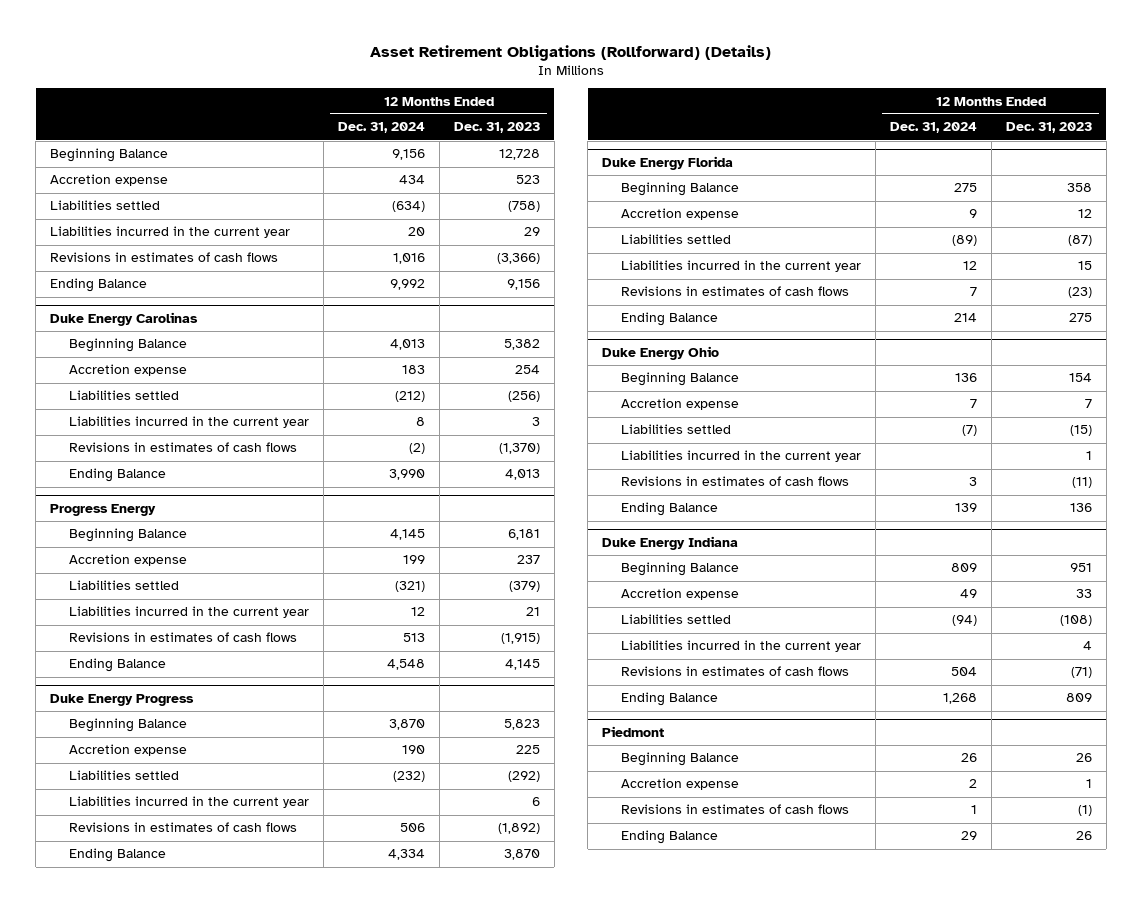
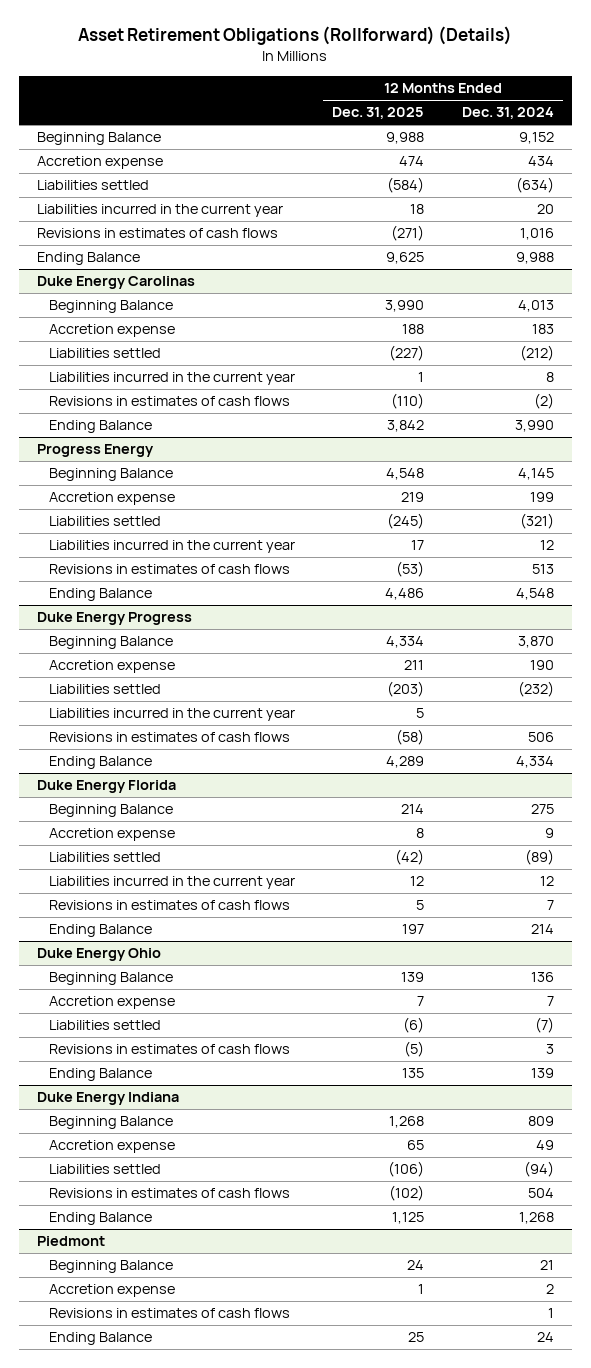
- | 12 Months Ended Dec. 31, 2024 | 12 Months Ended Dec. 31, 2023
+ | 12 Months Ended Dec. 31, 2025 | 12 Months Ended Dec. 31, 2024
- Beginning Balance | 9,156 | 12,728
+ Beginning Balance | 9,988 | 9,152
- Ending Balance | 9,992 | 9,156
+ Ending Balance | 9,625 | 9,988
@ Duke Energy Ohio
- Liabilities incurred in the current year | | 1
@ Duke Energy Indiana
- Liabilities incurred in the current year | | 4
@ Piedmont
- Beginning Balance | 26 | 26
+ Beginning Balance | 24 | 21
- Ending Balance | 29 | 26
+ Ending Balance | 25 | 24

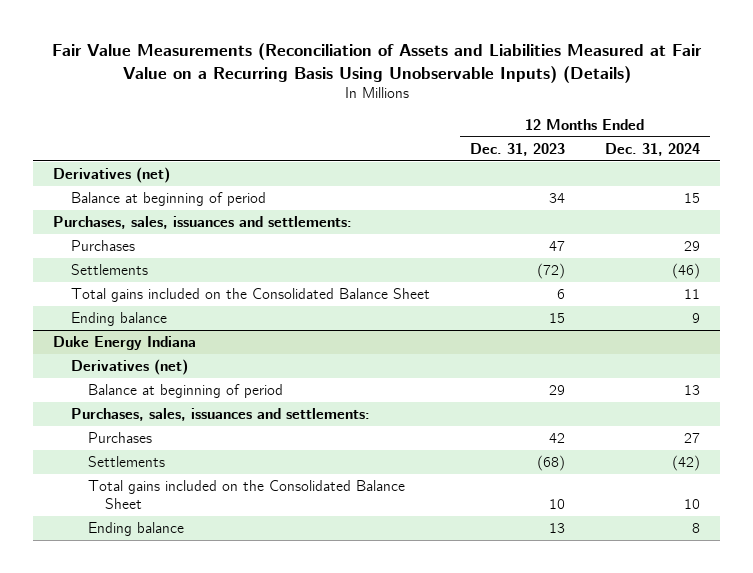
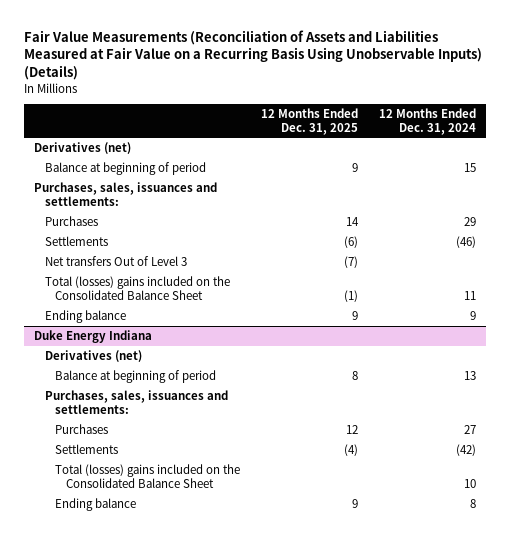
- | 12 Months Ended Dec. 31, 2023 | 12 Months Ended Dec. 31, 2024
+ | 12 Months Ended Dec. 31, 2025 | 12 Months Ended Dec. 31, 2024
- Total gains included on the Consolidated Balance Sheet | 6 | 11
+ Net transfers Out of Level 3 | (7) |
+ Total (losses) gains included on the Consolidated Balance Sheet | (1) | 11
@ Duke Energy Indiana
- Total gains included on the Consolidated Balance Sheet | 10 | 10
+ Total (losses) gains included on the Consolidated Balance Sheet | | 10

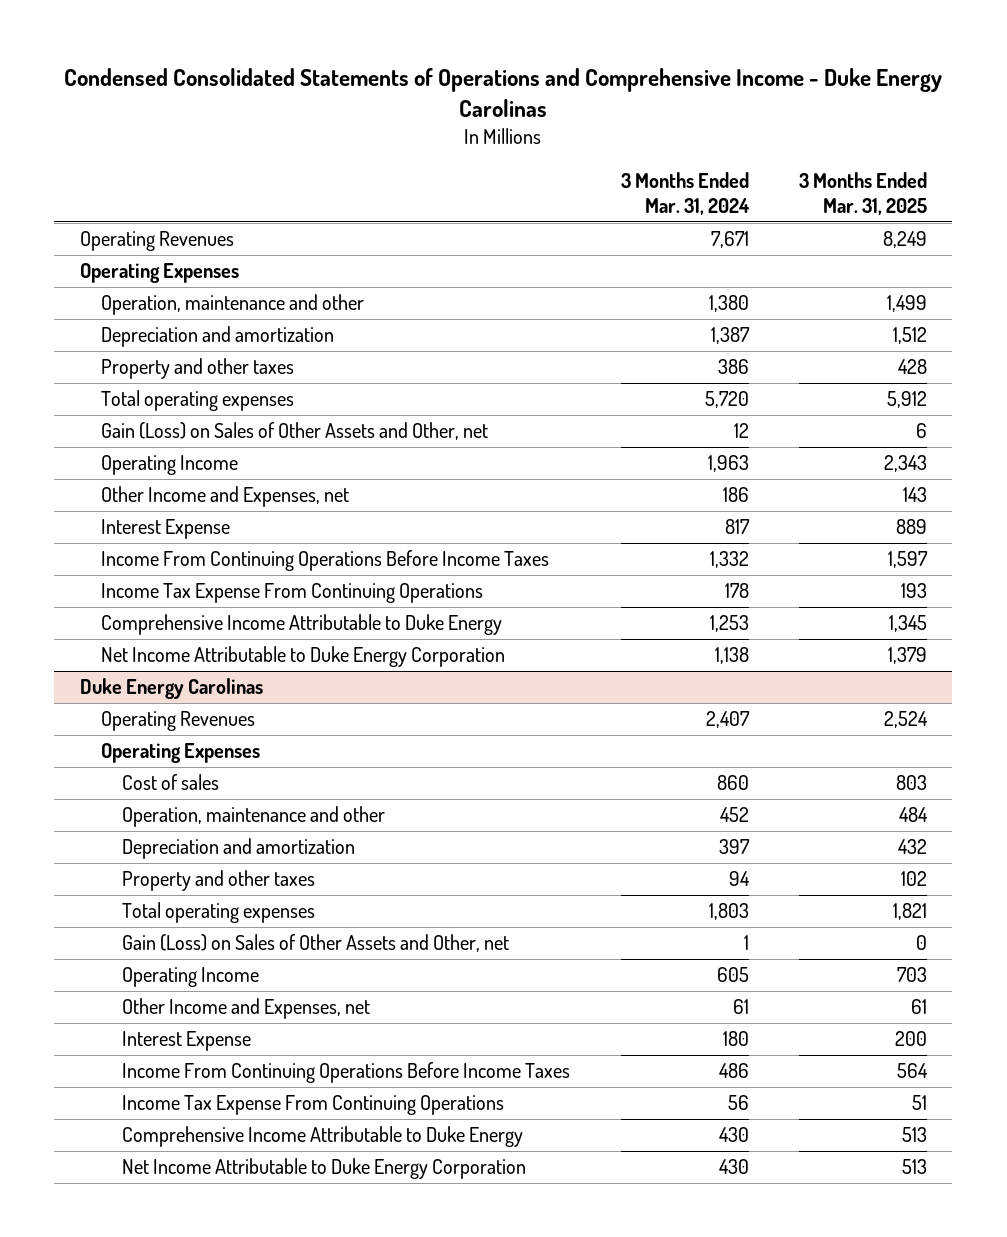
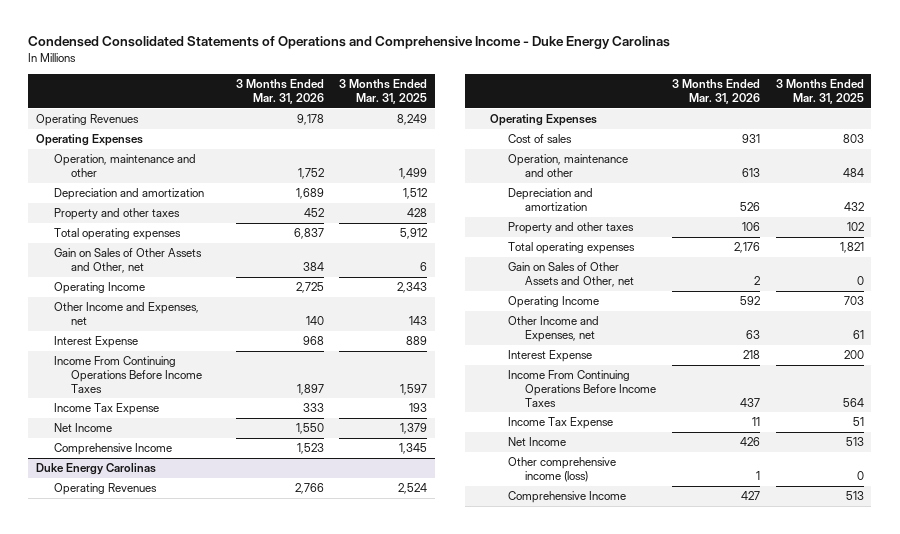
- | 3 Months Ended Mar. 31, 2024 | 3 Months Ended Mar. 31, 2025
+ | 3 Months Ended Mar. 31, 2026 | 3 Months Ended Mar. 31, 2025
- Gain (Loss) on Sales of Other Assets and Other, net | 12 | 6
+ Gain on Sales of Other Assets and Other, net | 384 | 6
- Income Tax Expense From Continuing Operations | 178 | 193
- Comprehensive Income Attributable to Duke Energy | 1,253 | 1,345
- Net Income Attributable to Duke Energy Corporation | 1,138 | 1,379
+ Income Tax Expense | 333 | 193
+ Net Income | 1,550 | 1,379
+ Comprehensive Income | 1,523 | 1,345
@ Duke Energy Carolinas
- Gain (Loss) on Sales of Other Assets and Other, net | 1 | 0
+ Gain on Sales of Other Assets and Other, net | 2 | 0
- Income Tax Expense From Continuing Operations | 56 | 51
- Comprehensive Income Attributable to Duke Energy | 430 | 513
- Net Income Attributable to Duke Energy Corporation | 430 | 513
+ Income Tax Expense | 11 | 51
+ Net Income | 426 | 513
+ Other comprehensive income (loss) | 1 | 0
+ Comprehensive Income | 427 | 513

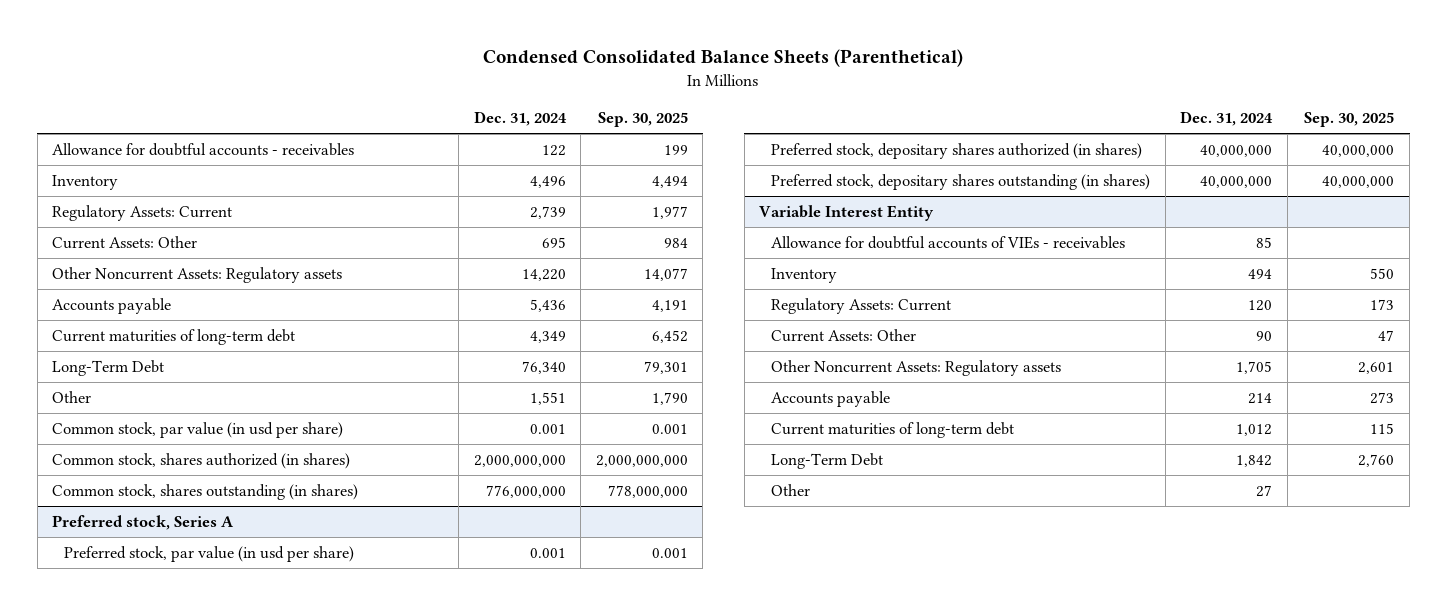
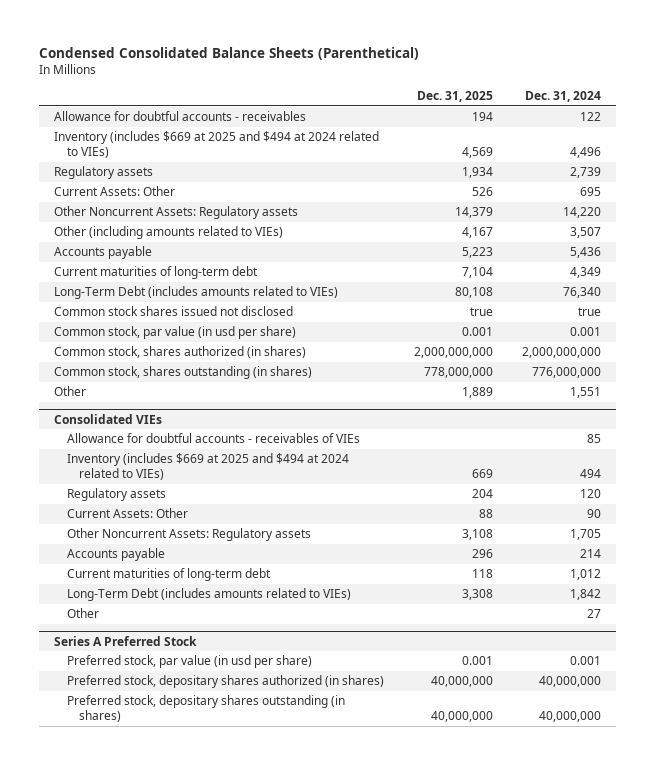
- | Dec. 31, 2024 | Sep. 30, 2025
+ | Dec. 31, 2025 | Dec. 31, 2024
- Inventory | 4,496 | 4,494
- Regulatory Assets: Current | 2,739 | 1,977
+ Inventory (includes $669 at 2025 and $494 at 2024 related to VIEs) | 4,569 | 4,496
+ Regulatory assets | 1,934 | 2,739
+ Other (including amounts related to VIEs) | 4,167 | 3,507
- Long-Term Debt | 76,340 | 79,301
+ Long-Term Debt (includes amounts related to VIEs) | 80,108 | 76,340
+ Common stock shares issued not disclosed | true | true
- Preferred stock, Series A
- Preferred stock, par value (in usd per share) | 0.001 | 0.001
- Preferred stock, depositary shares authorized (in shares) | 40,000,000 | 40,000,000
- Preferred stock, depositary shares outstanding (in shares) | 40,000,000 | 40,000,000
- Variable Interest Entity
- Allowance for doubtful accounts of VIEs - receivables | 85 |
- Inventory | 494 | 550
- Regulatory Assets: Current | 120 | 173
moved down: Other | 1,889 | 1,551
+ Consolidated VIEs
+ Allowance for doubtful accounts - receivables of VIEs | | 85
+ Inventory (includes $669 at 2025 and $494 at 2024 related to VIEs) | 669 | 494
+ Regulatory assets | 204 | 120
- Long-Term Debt | 1,842 | 2,760
+ Long-Term Debt (includes amounts related to VIEs) | 3,308 | 1,842
+ Series A Preferred Stock
+ Preferred stock, par value (in usd per share) | 0.001 | 0.001
+ Preferred stock, depositary shares authorized (in shares) | 40,000,000 | 40,000,000
+ Preferred stock, depositary shares outstanding (in shares) | 40,000,000 | 40,000,000

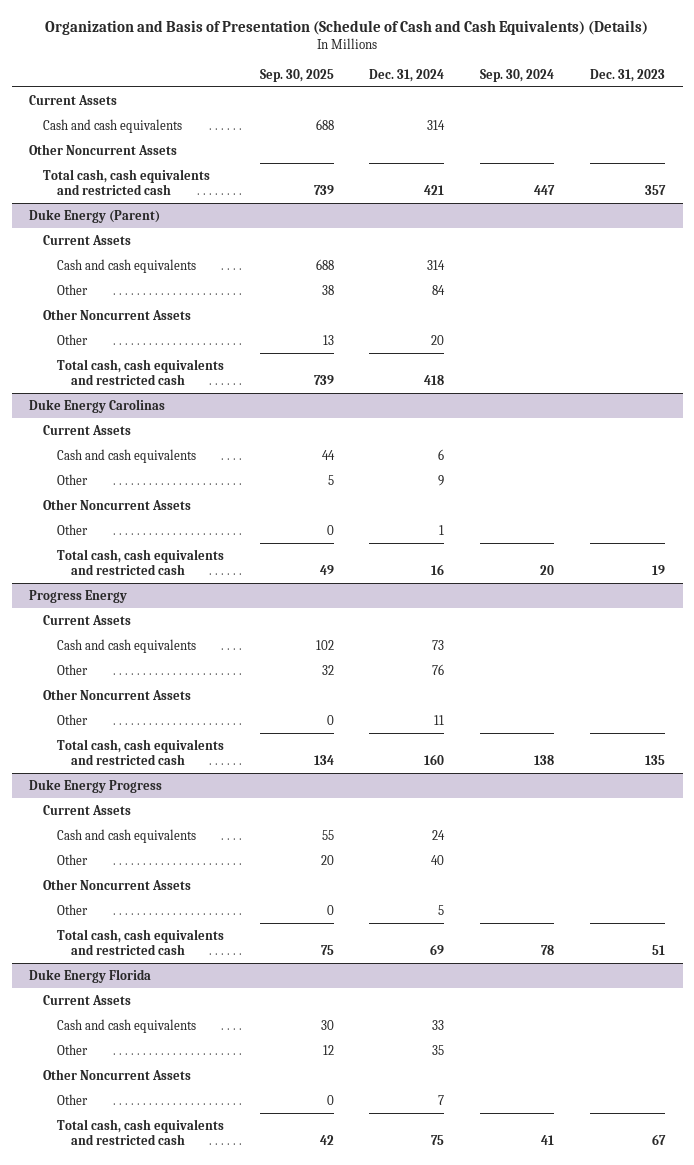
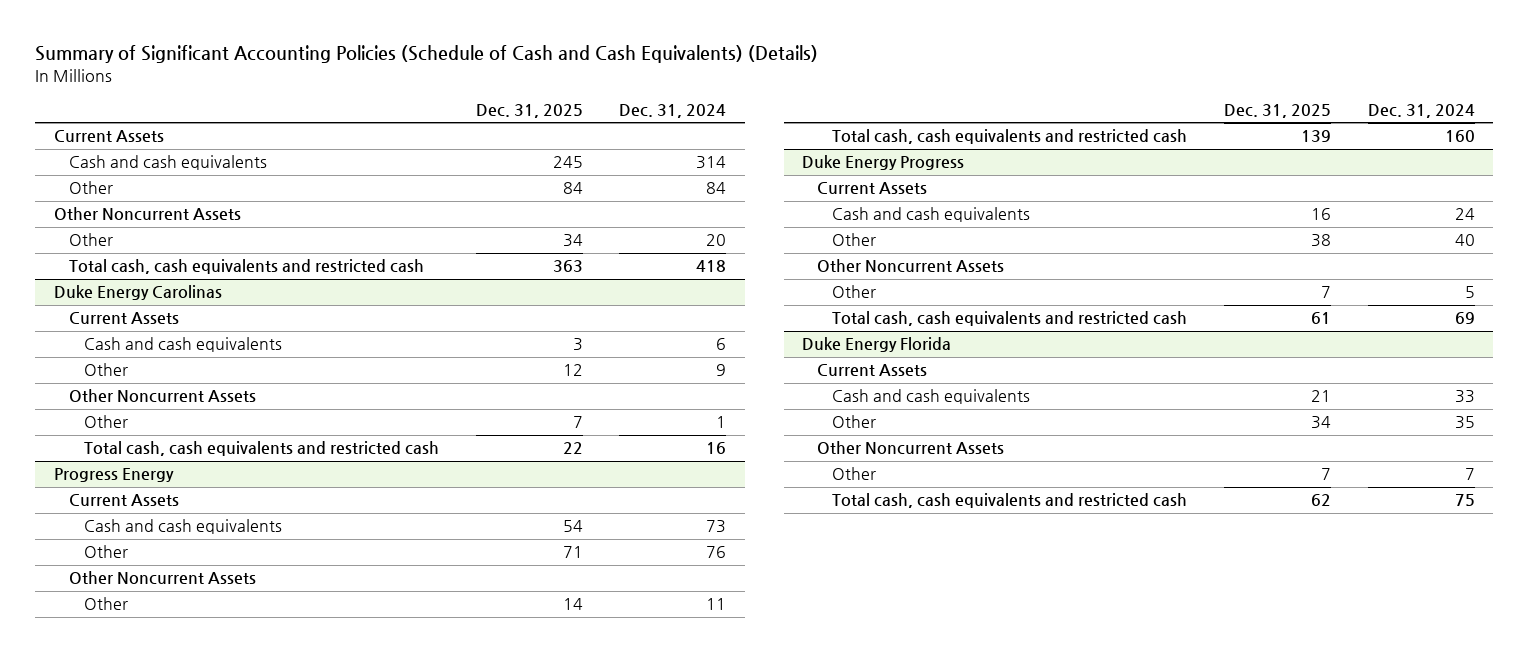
- Organization and Basis of Presentation (Schedule of Cash and Cash Equivalents) (Details)
+ Summary of Significant Accounting Policies (Schedule of Cash and Cash Equivalents) (Details)
- | Sep. 30, 2025 | Dec. 31, 2024 | Sep. 30, 2024 | Dec. 31, 2023
+ | Dec. 31, 2025 | Dec. 31, 2024
- Other Noncurrent Assets
- Total cash, cash equivalents and restricted cash | 739 | 421 | 447 | 357
- Duke Energy (Parent)
- Current Assets
- Cash and cash equivalents | 688 | 314 | |

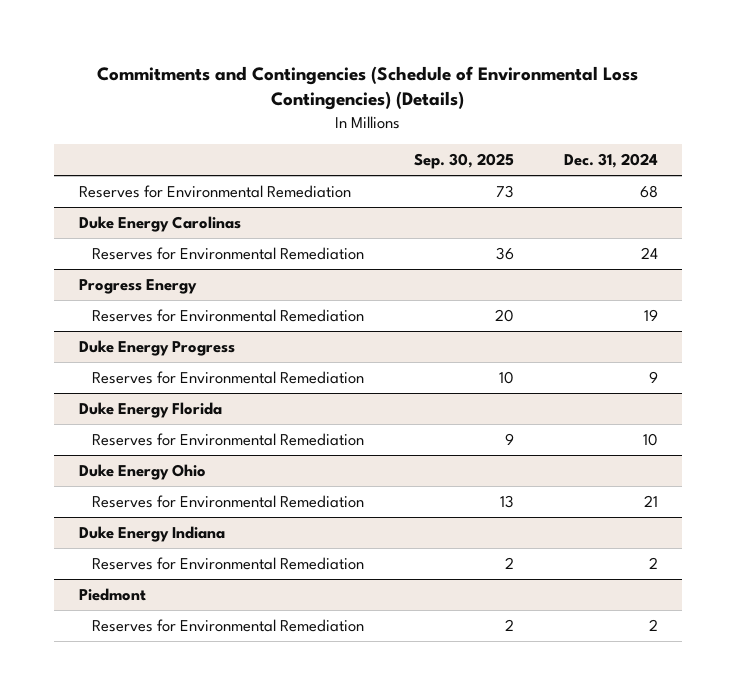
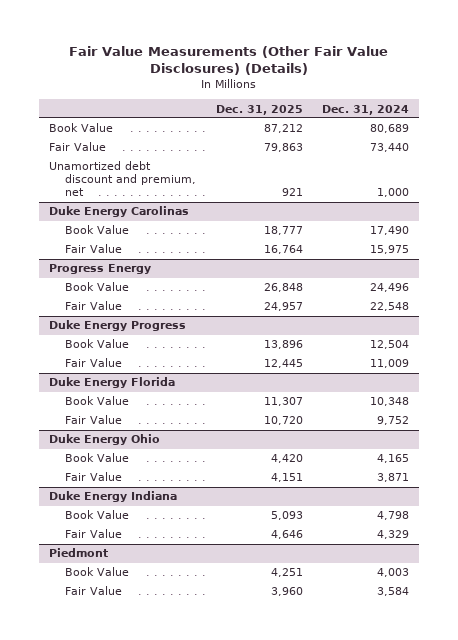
- Commitments and Contingencies (Schedule of Environmental Loss Contingencies) (Details)
+ Fair Value Measurements (Other Fair Value Disclosures) (Details)
- | Sep. 30, 2025 | Dec. 31, 2024
+ | Dec. 31, 2025 | Dec. 31, 2024
- Reserves for Environmental Remediation | 73 | 68
+ Book Value | 87,212 | 80,689
+ Fair Value | 79,863 | 73,440
+ Unamortized debt discount and premium, net | 921 | 1,000
@ Duke Energy Carolinas
- Reserves for Environmental Remediation | 36 | 24
+ Book Value | 18,777 | 17,490
+ Fair Value | 16,764 | 15,975
@ Progress Energy
- Reserves for Environmental Remediation | 20 | 19
+ Book Value | 26,848 | 24,496
+ Fair Value | 24,957 | 22,548
@ Duke Energy Progress
- Reserves for Environmental Remediation | 10 | 9
+ Book Value | 13,896 | 12,504
+ Fair Value | 12,445 | 11,009
@ Duke Energy Florida
- Reserves for Environmental Remediation | 9 | 10
+ Book Value | 11,307 | 10,348
+ Fair Value | 10,720 | 9,752
@ Duke Energy Ohio
- Reserves for Environmental Remediation | 13 | 21
+ Book Value | 4,420 | 4,165
+ Fair Value | 4,151 | 3,871
@ Duke Energy Indiana
- Reserves for Environmental Remediation | 2 | 2
+ Book Value | 5,093 | 4,798
+ Fair Value | 4,646 | 4,329
@ Piedmont
- Reserves for Environmental Remediation | 2 | 2
+ Book Value | 4,251 | 4,003
+ Fair Value | 3,960 | 3,584

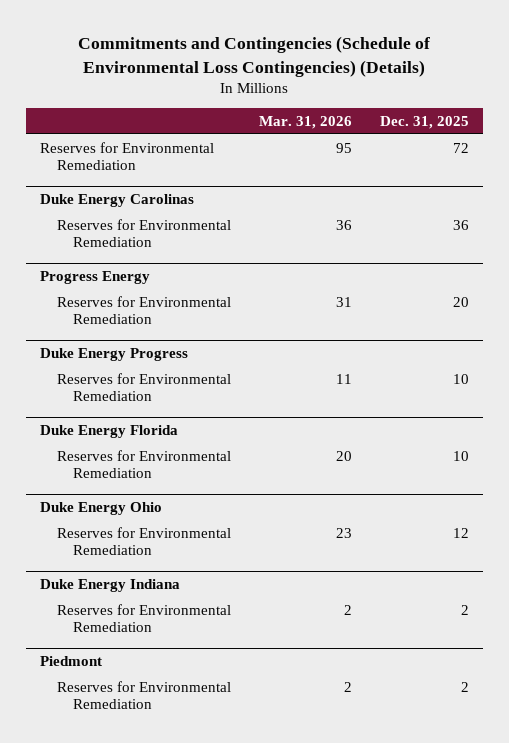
- Fair Value Measurements (Other Fair Value Disclosures) (Details)
+ Commitments and Contingencies (Schedule of Environmental Loss Contingencies) (Details)
- | Dec. 31, 2025 | Dec. 31, 2024
+ | Mar. 31, 2026 | Dec. 31, 2025
- Book Value | 87,212 | 80,689
- Fair Value | 79,863 | 73,440
- Unamortized debt discount and premium, net | 921 | 1,000
+ Reserves for Environmental Remediation | 95 | 72
@ Duke Energy Carolinas
- Book Value | 18,777 | 17,490
- Fair Value | 16,764 | 15,975
+ Reserves for Environmental Remediation | 36 | 36
@ Progress Energy
- Book Value | 26,848 | 24,496
- Fair Value | 24,957 | 22,548
+ Reserves for Environmental Remediation | 31 | 20
@ Duke Energy Progress
- Book Value | 13,896 | 12,504
- Fair Value | 12,445 | 11,009
+ Reserves for Environmental Remediation | 11 | 10
@ Duke Energy Florida
- Book Value | 11,307 | 10,348
- Fair Value | 10,720 | 9,752
+ Reserves for Environmental Remediation | 20 | 10
@ Duke Energy Ohio
- Book Value | 4,420 | 4,165
- Fair Value | 4,151 | 3,871
+ Reserves for Environmental Remediation | 23 | 12
@ Duke Energy Indiana
- Book Value | 5,093 | 4,798
- Fair Value | 4,646 | 4,329
+ Reserves for Environmental Remediation | 2 | 2
@ Piedmont
- Book Value | 4,251 | 4,003
- Fair Value | 3,960 | 3,584
+ Reserves for Environmental Remediation | 2 | 2

